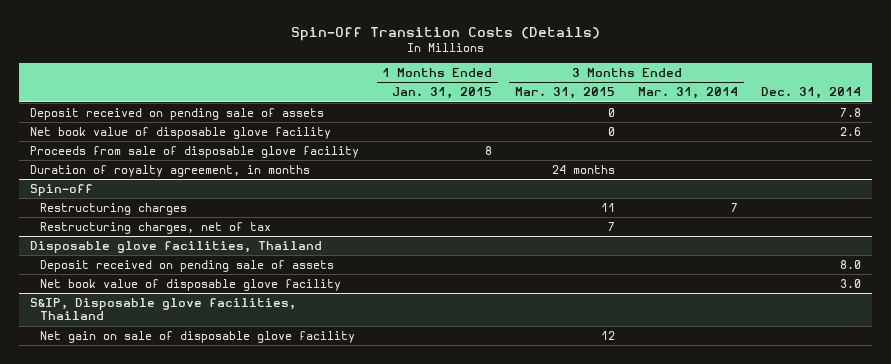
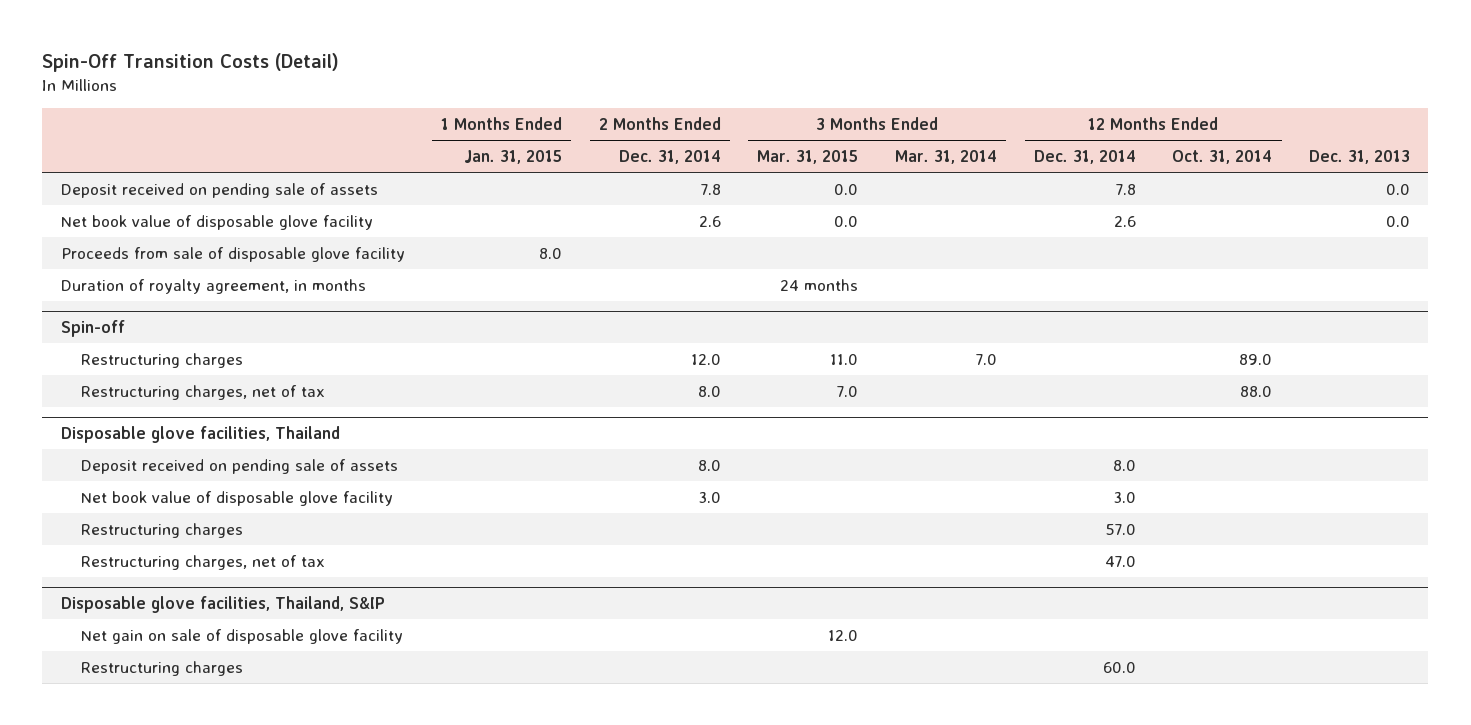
- Spin-Off Transition Costs (Details)
+ Spin-Off Transition Costs (Detail)
- | 1 Months Ended Jan. 31, 2015 | 3 Months Ended Mar. 31, 2015 | 3 Months Ended Mar. 31, 2014 | Dec. 31, 2014
+ | 1 Months Ended Jan. 31, 2015 | 2 Months Ended Dec. 31, 2014 | 3 Months Ended Mar. 31, 2015 | 3 Months Ended Mar. 31, 2014 | 12 Months Ended Dec. 31, 2014 | 12 Months Ended Oct. 31, 2014 | Dec. 31, 2013
- Deposit received on pending sale of assets | | 0 | | 7.8
- Net book value of disposable glove facility | | 0 | | 2.6
- Proceeds from sale of disposable glove facility | 8 | | |
+ Deposit received on pending sale of assets | | 7.8 | 0.0 | | 7.8 | | 0.0
+ Net book value of disposable glove facility | | 2.6 | 0.0 | | 2.6 | | 0.0
+ Proceeds from sale of disposable glove facility | 8.0 | | | | | |
@ Spin-off
- Restructuring charges | | 11 | 7 |
- Restructuring charges, net of tax | | 7 | |
+ Restructuring charges | | 12.0 | 11.0 | 7.0 | | 89.0 |
+ Restructuring charges, net of tax | | 8.0 | 7.0 | | | 88.0 |
- S&IP, Disposable glove facilities, Thailand
- Net gain on sale of disposable glove facility | | 12 | |
@ Disposable glove facilities, Thailand
+ Restructuring charges | | | | | 57.0 | |
+ Restructuring charges, net of tax | | | | | 47.0 | |
+ Disposable glove facilities, Thailand, S&IP
+ Net gain on sale of disposable glove facility | | | 12.0 | | | |
+ Restructuring charges | | | | | 60.0 | |

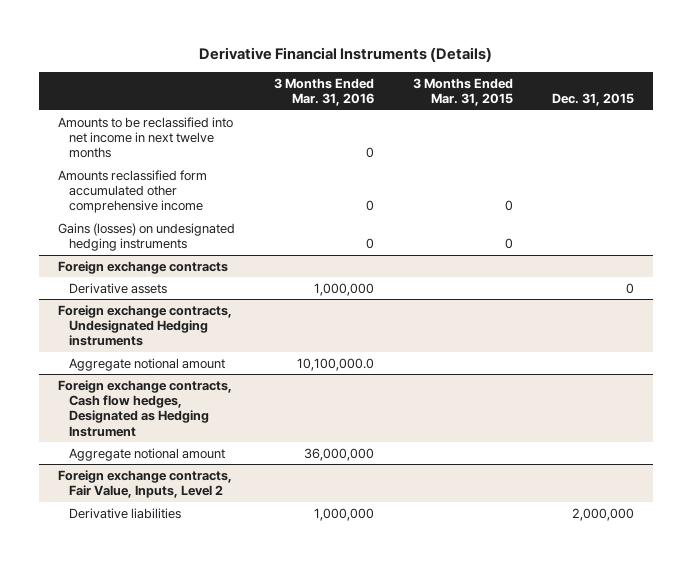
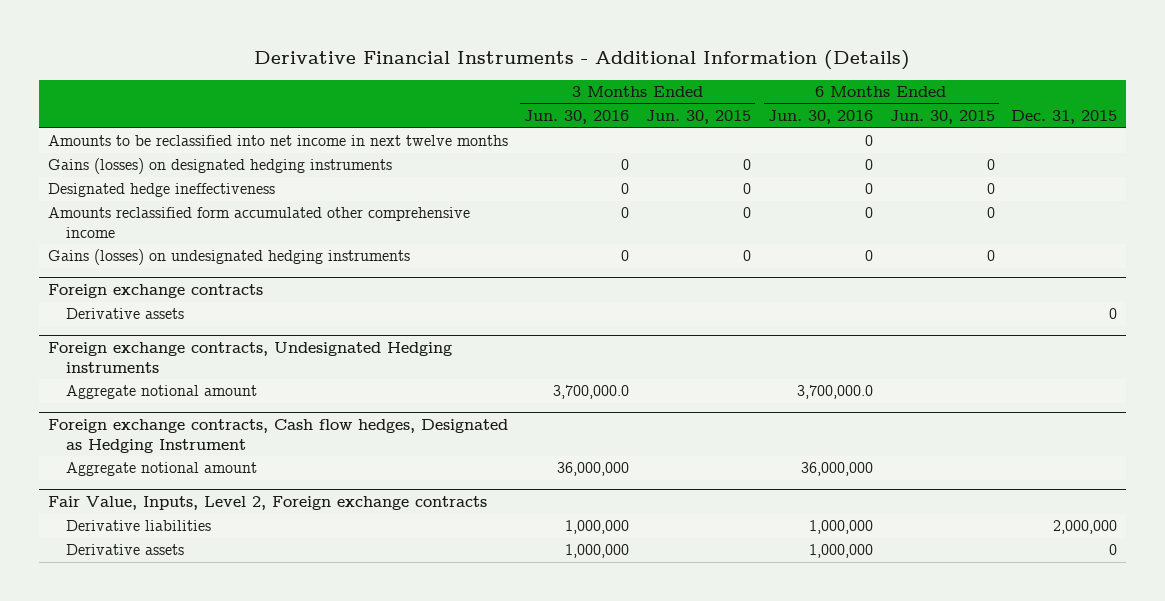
- Derivative Financial Instruments (Details)
+ Derivative Financial Instruments - Additional Information (Details)
- | 3 Months Ended Mar. 31, 2016 | 3 Months Ended Mar. 31, 2015 | Dec. 31, 2015
+ | 3 Months Ended Jun. 30, 2016 | 3 Months Ended Jun. 30, 2015 | 6 Months Ended Jun. 30, 2016 | 6 Months Ended Jun. 30, 2015 | Dec. 31, 2015
+ Gains (losses) on designated hedging instruments | 0 | 0 | 0 | 0 |
+ Designated hedge ineffectiveness | 0 | 0 | 0 | 0 |
- Foreign exchange contracts, Fair Value, Inputs, Level 2
+ Fair Value, Inputs, Level 2, Foreign exchange contracts
+ Derivative assets | 1,000,000 | | 1,000,000 | | 0

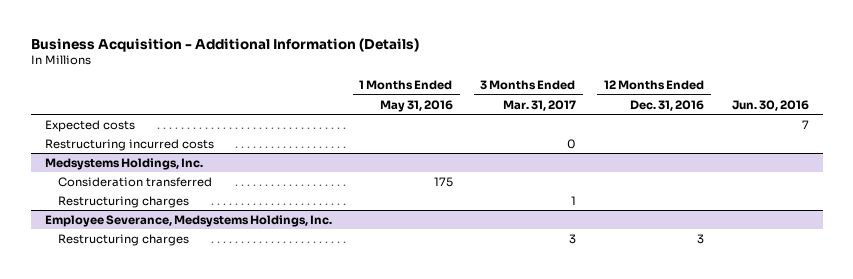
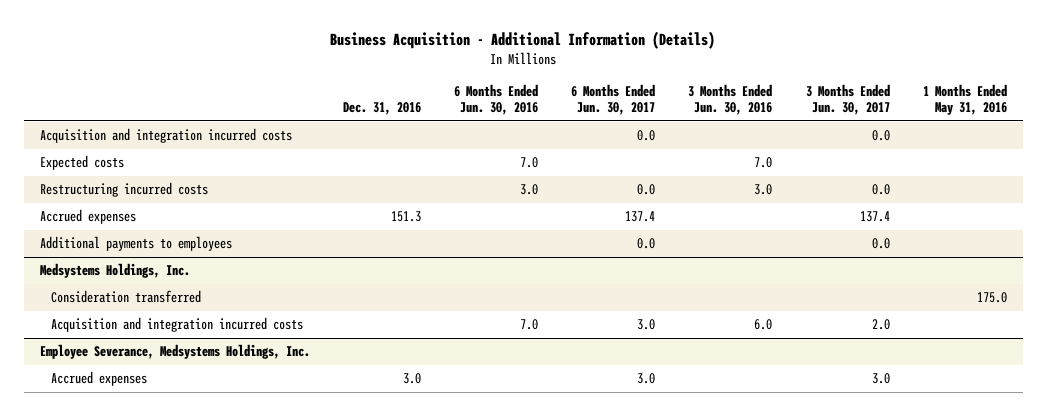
- | 1 Months Ended May 31, 2016 | 3 Months Ended Mar. 31, 2017 | 12 Months Ended Dec. 31, 2016 | Jun. 30, 2016
+ | Dec. 31, 2016 | 6 Months Ended Jun. 30, 2016 | 6 Months Ended Jun. 30, 2017 | 3 Months Ended Jun. 30, 2016 | 3 Months Ended Jun. 30, 2017 | 1 Months Ended May 31, 2016
+ Acquisition and integration incurred costs | | | 0.0 | | 0.0 |
+ Accrued expenses | 151.3 | | 137.4 | | 137.4 |
+ Additional payments to employees | | | 0.0 | | 0.0 |
@ Medsystems Holdings, Inc.
- Consideration transferred | 175 | | |
- Restructuring charges | | 1 | |
+ Consideration transferred | | | | | | 175.0
+ Acquisition and integration incurred costs | | 7.0 | 3.0 | 6.0 | 2.0 |
@ Employee Severance, Medsystems Holdings, Inc.
- Restructuring charges | | 3 | 3 |
+ Accrued expenses | 3.0 | | 3.0 | | 3.0 |

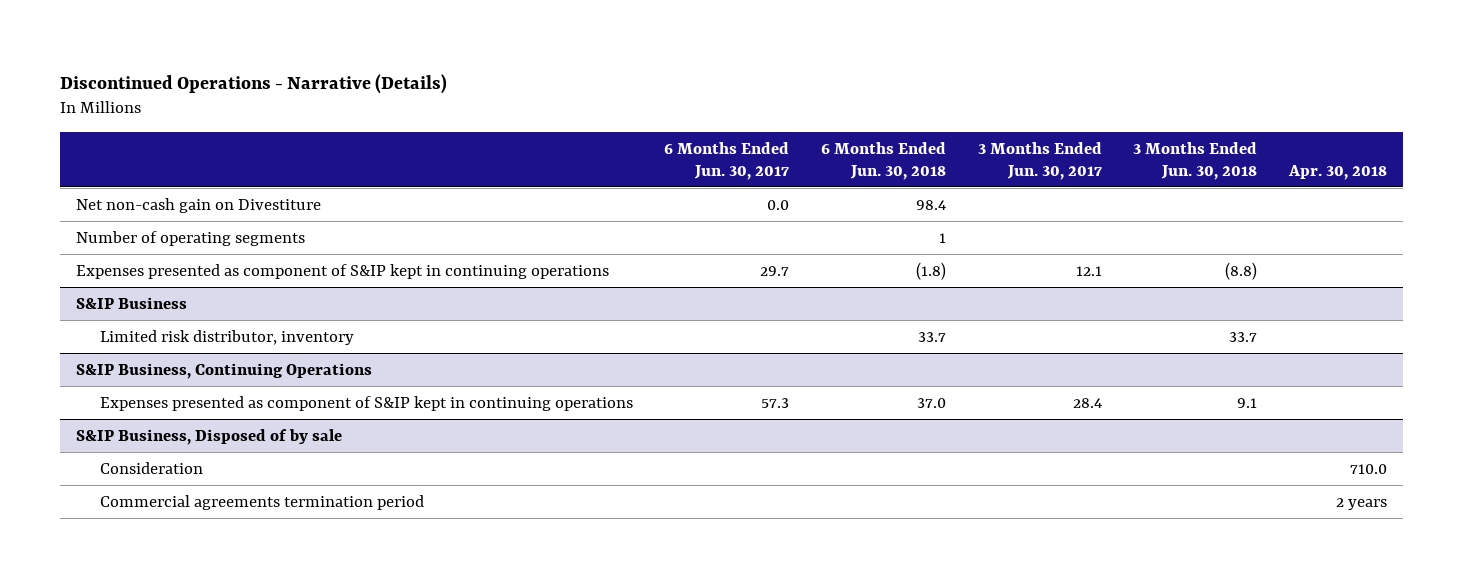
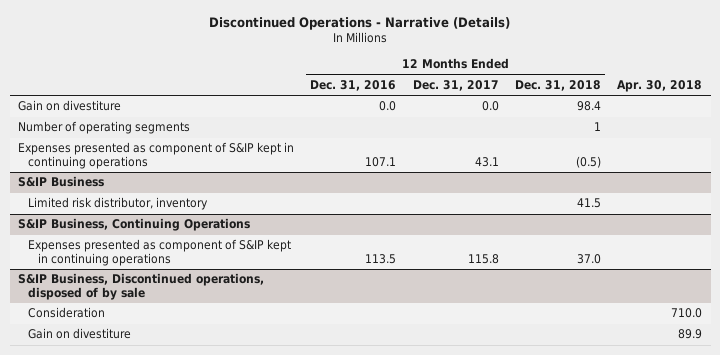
- | 6 Months Ended Jun. 30, 2017 | 6 Months Ended Jun. 30, 2018 | 3 Months Ended Jun. 30, 2017 | 3 Months Ended Jun. 30, 2018 | Apr. 30, 2018
+ | 12 Months Ended Dec. 31, 2016 | 12 Months Ended Dec. 31, 2017 | 12 Months Ended Dec. 31, 2018 | Apr. 30, 2018
- Net non-cash gain on Divestiture | 0.0 | 98.4 | | |
+ Gain on divestiture | 0.0 | 0.0 | 98.4 |
- S&IP Business, Disposed of by sale
+ S&IP Business, Discontinued operations, disposed of by sale
- Commercial agreements termination period | | | | | 2 years
+ Gain on divestiture | | | | 89.9

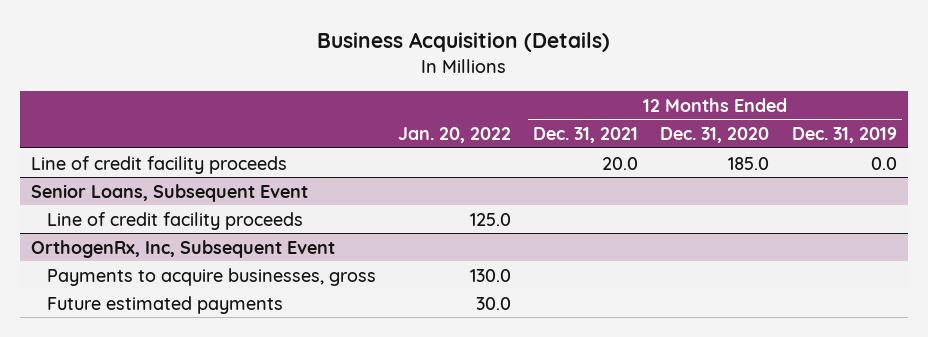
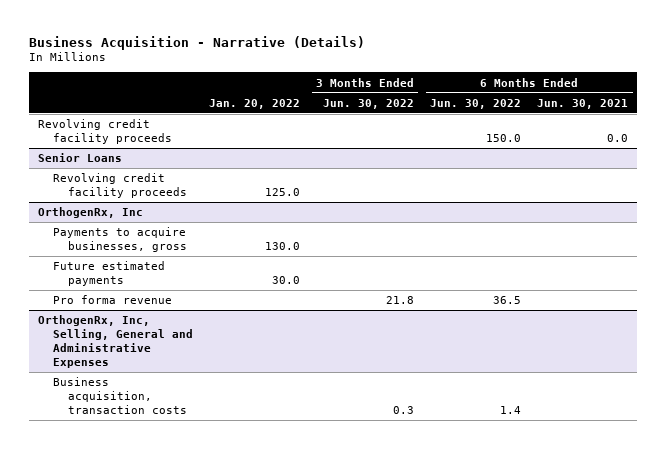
- Business Acquisition (Details)
+ Business Acquisition - Narrative (Details)
- | Jan. 20, 2022 | 12 Months Ended Dec. 31, 2021 | 12 Months Ended Dec. 31, 2020 | 12 Months Ended Dec. 31, 2019
+ | Jan. 20, 2022 | 3 Months Ended Jun. 30, 2022 | 6 Months Ended Jun. 30, 2022 | 6 Months Ended Jun. 30, 2021
- Line of credit facility proceeds | | 20.0 | 185.0 | 0.0
- Senior Loans, Subsequent Event
- Line of credit facility proceeds | 125.0 | | |
- OrthogenRx, Inc, Subsequent Event
+ Revolving credit facility proceeds | | | 150.0 | 0.0
+ Senior Loans
+ Revolving credit facility proceeds | 125.0 | | |
+ OrthogenRx, Inc
+ Pro forma revenue | | 21.8 | 36.5 |
+ OrthogenRx, Inc, Selling, General and Administrative Expenses
+ Business acquisition, transaction costs | | 0.3 | 1.4 |

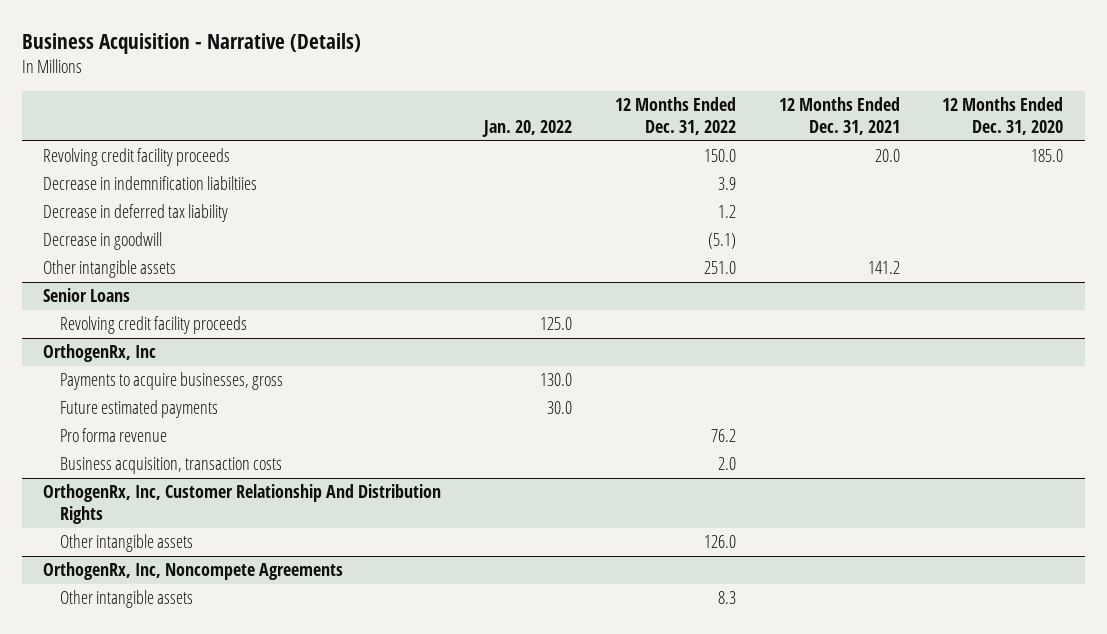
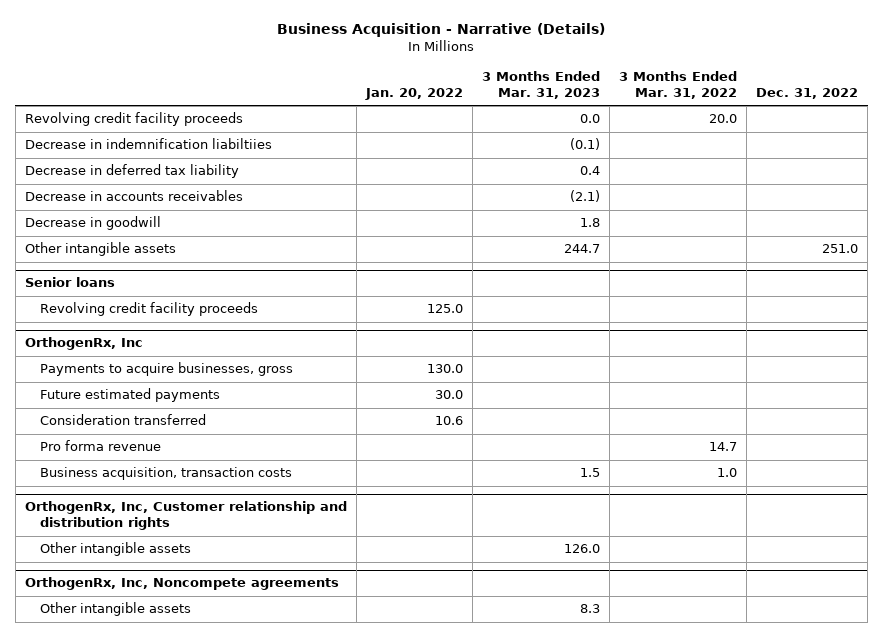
- | Jan. 20, 2022 | 12 Months Ended Dec. 31, 2022 | 12 Months Ended Dec. 31, 2021 | 12 Months Ended Dec. 31, 2020
+ | Jan. 20, 2022 | 3 Months Ended Mar. 31, 2023 | 3 Months Ended Mar. 31, 2022 | Dec. 31, 2022
+ Decrease in accounts receivables | | (2.1) | |
- Senior Loans
+ Senior loans
@ OrthogenRx, Inc
+ Consideration transferred | 10.6 | | |
- OrthogenRx, Inc, Customer Relationship And Distribution Rights
+ OrthogenRx, Inc, Customer relationship and distribution rights
- OrthogenRx, Inc, Noncompete Agreements
+ OrthogenRx, Inc, Noncompete agreements

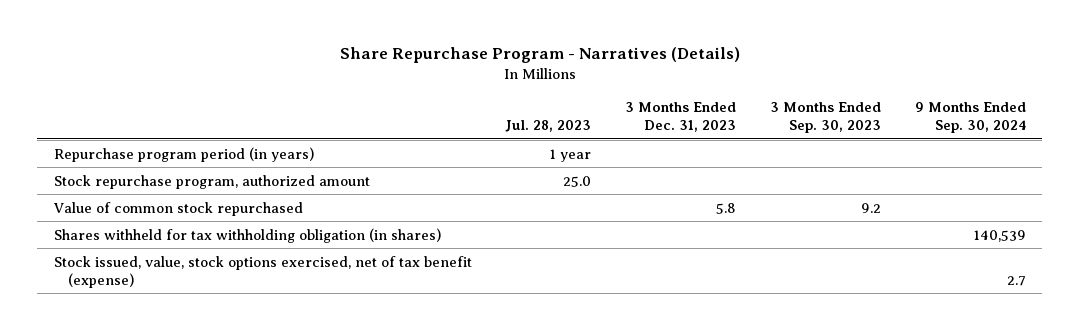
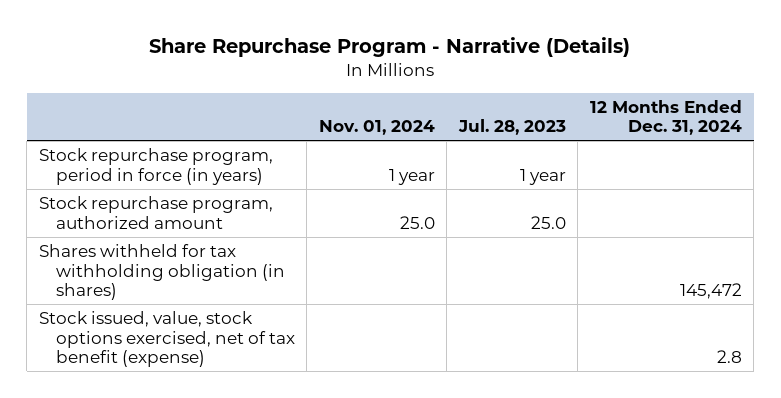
- Share Repurchase Program - Narratives (Details)
+ Share Repurchase Program - Narrative (Details)
- | Jul. 28, 2023 | 3 Months Ended Dec. 31, 2023 | 3 Months Ended Sep. 30, 2023 | 9 Months Ended Sep. 30, 2024
+ | Nov. 01, 2024 | Jul. 28, 2023 | 12 Months Ended Dec. 31, 2024
- Repurchase program period (in years) | 1 year | | |
+ Stock repurchase program, period in force (in years) | 1 year | 1 year |
- Value of common stock repurchased | | 5.8 | 9.2 |

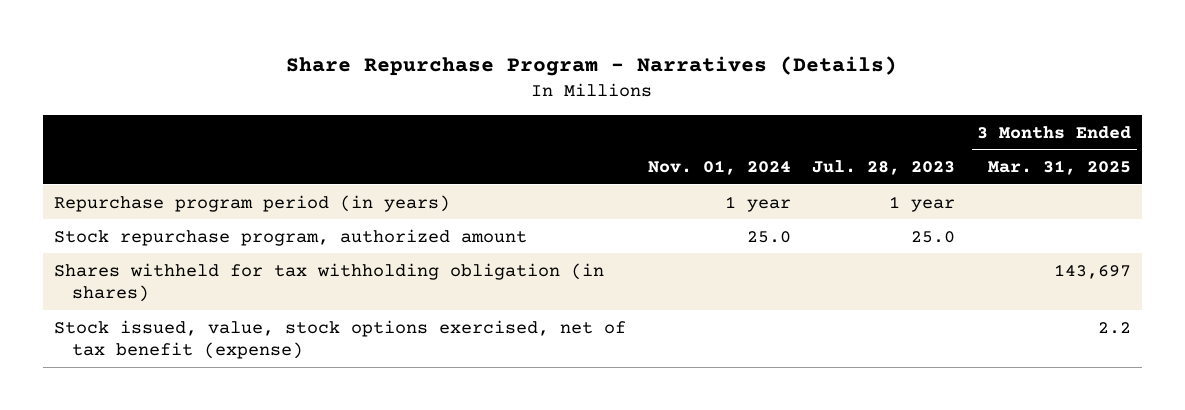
- Share Repurchase Program - Narrative (Details)
+ Share Repurchase Program - Narratives (Details)
- | Nov. 01, 2024 | Jul. 28, 2023 | 12 Months Ended Dec. 31, 2024
+ | Nov. 01, 2024 | Jul. 28, 2023 | 3 Months Ended Mar. 31, 2025
- Stock repurchase program, period in force (in years) | 1 year | 1 year |
+ Repurchase program period (in years) | 1 year | 1 year |

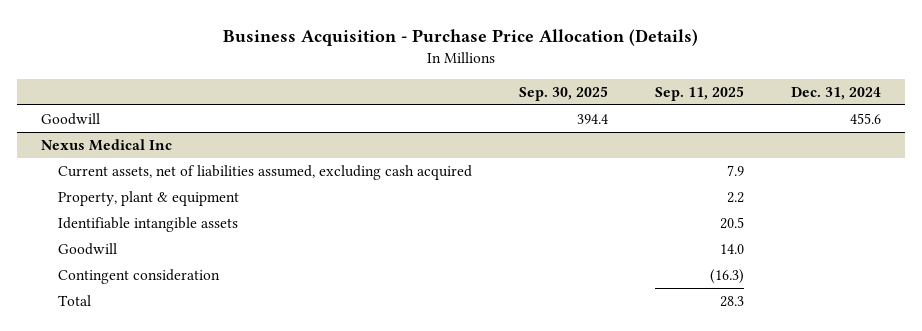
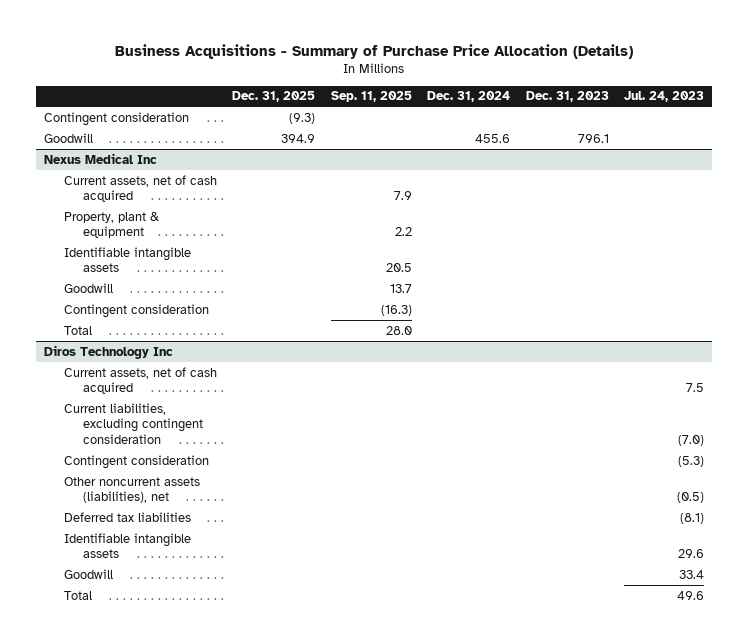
- Business Acquisition - Purchase Price Allocation (Details)
+ Business Acquisitions - Summary of Purchase Price Allocation (Details)
- | Sep. 30, 2025 | Sep. 11, 2025 | Dec. 31, 2024
+ | Dec. 31, 2025 | Sep. 11, 2025 | Dec. 31, 2024 | Dec. 31, 2023 | Jul. 24, 2023
+ Contingent consideration | (9.3) | | | |
@ Nexus Medical Inc
- Current assets, net of liabilities assumed, excluding cash acquired | | 7.9 |
+ Current assets, net of cash acquired | | 7.9 | | |
- Goodwill | | 14.0 |
+ Goodwill | | 13.7 | | |
- Total | | 28.3 |
+ Total | | 28.0 | | |
+ Diros Technology Inc
+ Current assets, net of cash acquired | | | | | 7.5
+ Current liabilities, excluding contingent consideration | | | | | (7.0)
+ Contingent consideration | | | | | (5.3)
+ Other noncurrent assets (liabilities), net | | | | | (0.5)
+ Deferred tax liabilities | | | | | (8.1)
+ Identifiable intangible assets | | | | | 29.6
+ Goodwill | | | | | 33.4
+ Total | | | | | 49.6

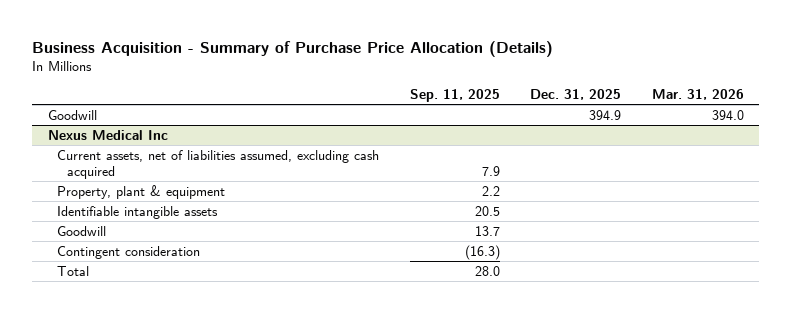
- Business Acquisitions - Summary of Purchase Price Allocation (Details)
+ Business Acquisition - Summary of Purchase Price Allocation (Details)
- | Dec. 31, 2025 | Sep. 11, 2025 | Dec. 31, 2024 | Dec. 31, 2023 | Jul. 24, 2023
+ | Sep. 11, 2025 | Dec. 31, 2025 | Mar. 31, 2026
- Contingent consideration | (9.3) | | | |
@ Nexus Medical Inc
- Current assets, net of cash acquired | | 7.9 | | |
+ Current assets, net of liabilities assumed, excluding cash acquired | 7.9 | |
- Diros Technology Inc
- Current assets, net of cash acquired | | | | | 7.5
- Current liabilities, excluding contingent consideration | | | | | (7.0)
- Contingent consideration | | | | | (5.3)
- Other noncurrent assets (liabilities), net | | | | | (0.5)
- Deferred tax liabilities | | | | | (8.1)
- Identifiable intangible assets | | | | | 29.6
- Goodwill | | | | | 33.4
- Total | | | | | 49.6

